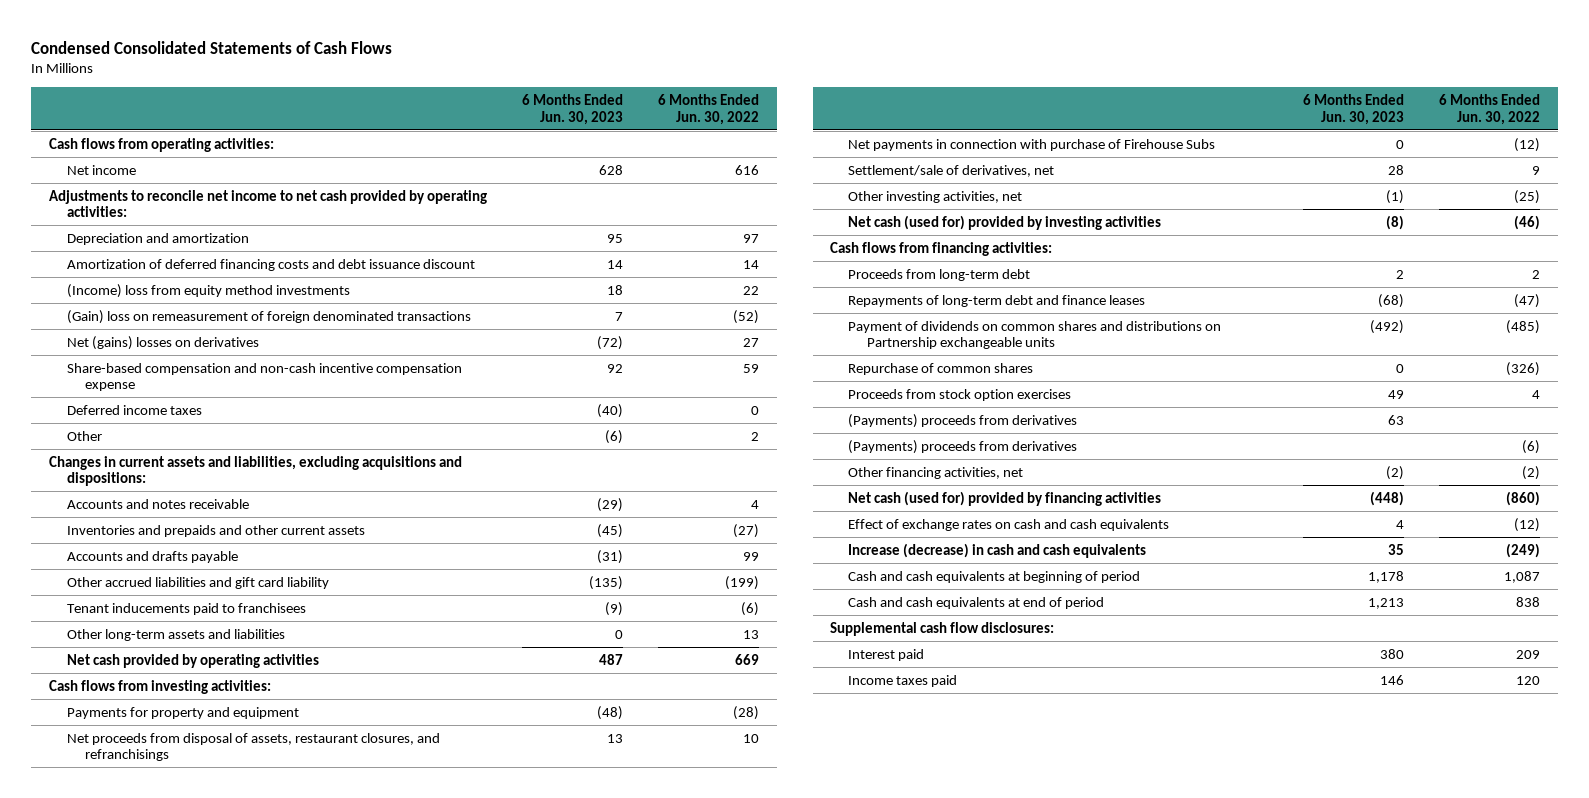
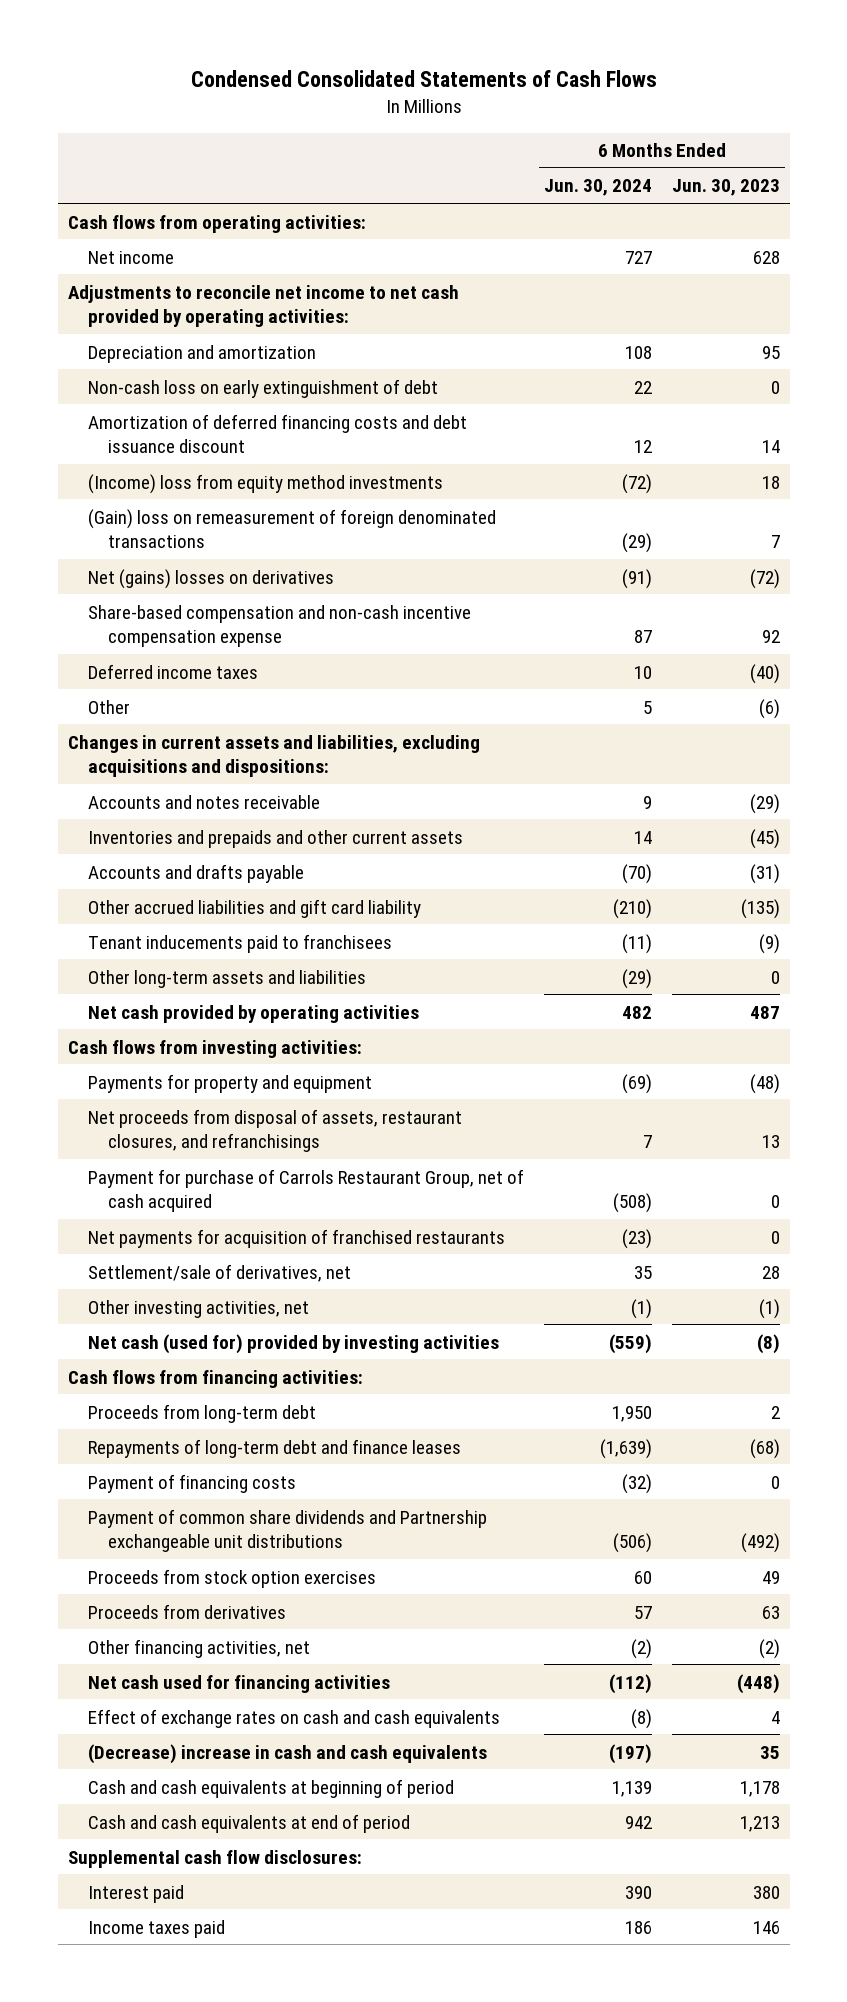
- | 6 Months Ended Jun. 30, 2023 | 6 Months Ended Jun. 30, 2022
+ | 6 Months Ended Jun. 30, 2024 | 6 Months Ended Jun. 30, 2023
+ Non-cash loss on early extinguishment of debt | 22 | 0
- Net payments in connection with purchase of Firehouse Subs | 0 | (12)
+ Payment for purchase of Carrols Restaurant Group, net of cash acquired | (508) | 0
+ Net payments for acquisition of franchised restaurants | (23) | 0
- Payment of dividends on common shares and distributions on Partnership exchangeable units | (492) | (485)
- Repurchase of common shares | 0 | (326)
+ Payment of financing costs | (32) | 0
+ Payment of common share dividends and Partnership exchangeable unit distributions | (506) | (492)
- (Payments) proceeds from derivatives | 63 |
- (Payments) proceeds from derivatives | | (6)
+ Proceeds from derivatives | 57 | 63
- Net cash (used for) provided by financing activities | (448) | (860)
+ Net cash used for financing activities | (112) | (448)
- Increase (decrease) in cash and cash equivalents | 35 | (249)
+ (Decrease) increase in cash and cash equivalents | (197) | 35

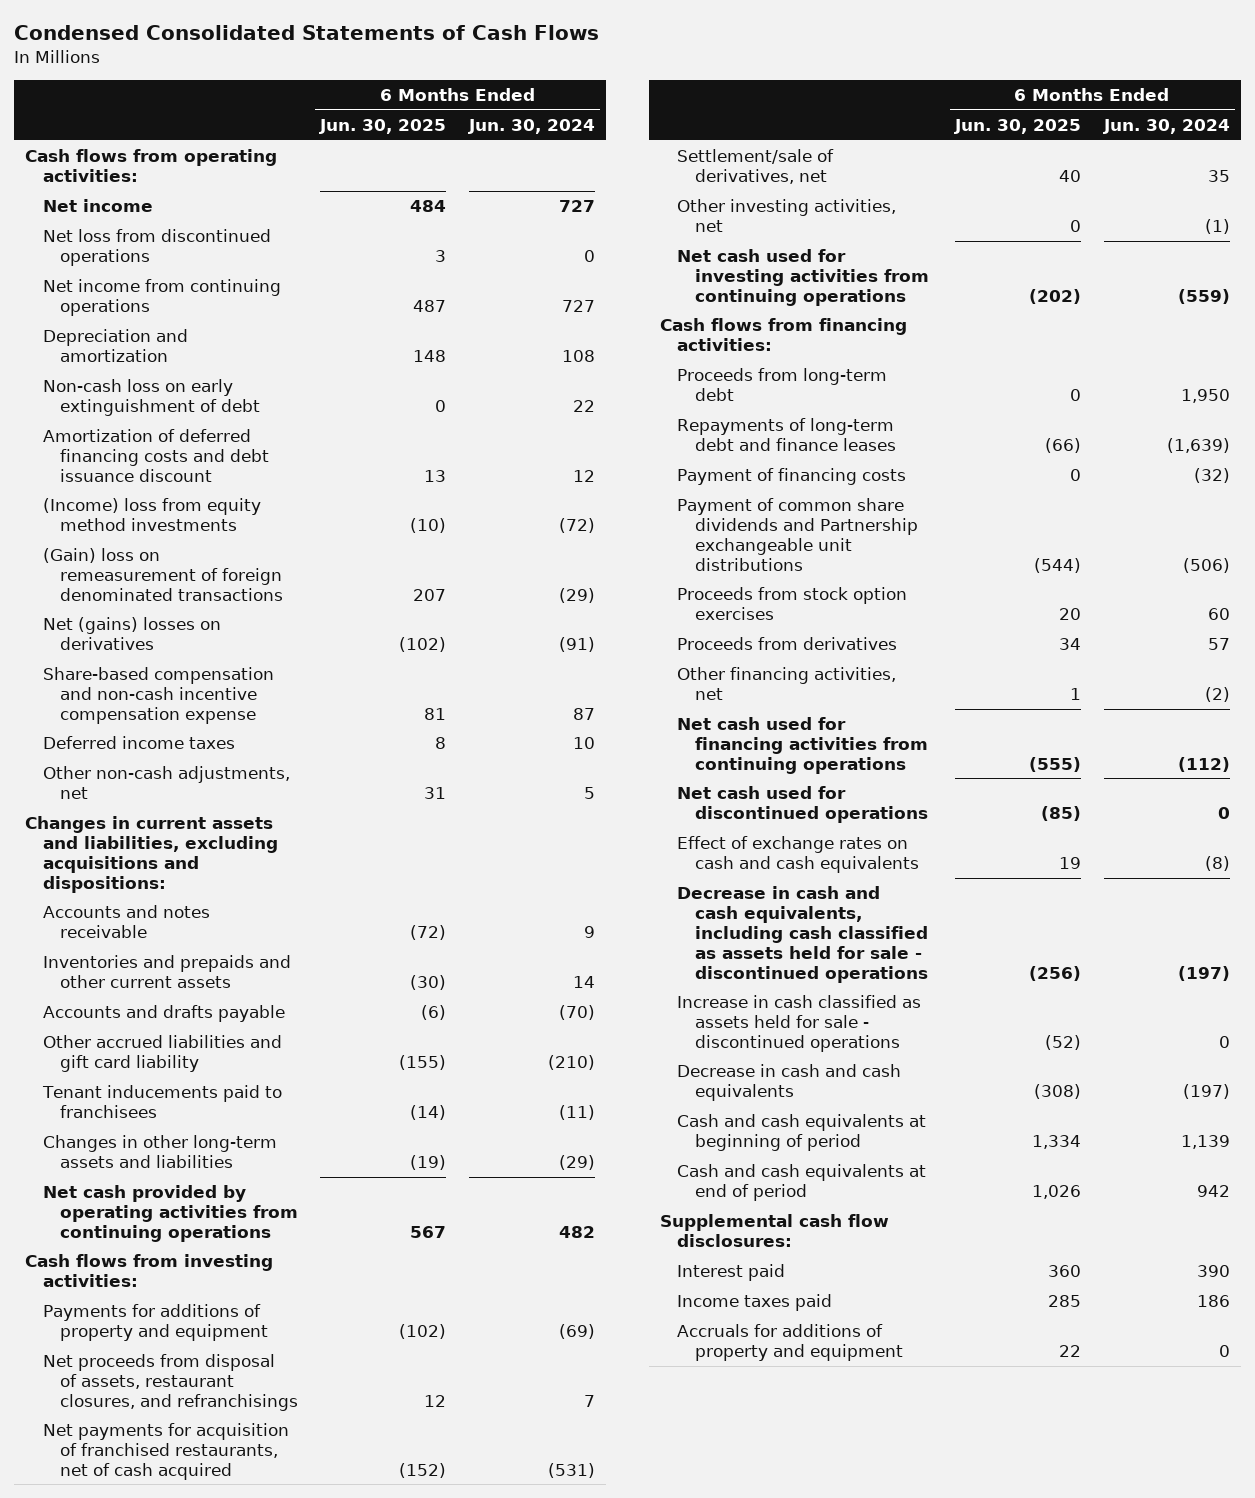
- | 6 Months Ended Jun. 30, 2024 | 6 Months Ended Jun. 30, 2023
+ | 6 Months Ended Jun. 30, 2025 | 6 Months Ended Jun. 30, 2024
- Adjustments to reconcile net income to net cash provided by operating activities:
+ Net loss from discontinued operations | 3 | 0
+ Net income from continuing operations | 487 | 727
- Other | 5 | (6)
+ Other non-cash adjustments, net | 31 | 5
- Other long-term assets and liabilities | (29) | 0
- Net cash provided by operating activities | 482 | 487
+ Changes in other long-term assets and liabilities | (19) | (29)
+ Net cash provided by operating activities from continuing operations | 567 | 482
- Payments for property and equipment | (69) | (48)
+ Payments for additions of property and equipment | (102) | (69)
- Payment for purchase of Carrols Restaurant Group, net of cash acquired | (508) | 0
- Net payments for acquisition of franchised restaurants | (23) | 0
+ Net payments for acquisition of franchised restaurants, net of cash acquired | (152) | (531)
- Net cash (used for) provided by investing activities | (559) | (8)
+ Net cash used for investing activities from continuing operations | (202) | (559)
- Net cash used for financing activities | (112) | (448)
+ Net cash used for financing activities from continuing operations | (555) | (112)
+ Net cash used for discontinued operations | (85) | 0
- (Decrease) increase in cash and cash equivalents | (197) | 35
+ Decrease in cash and cash equivalents, including cash classified as assets held for sale - discontinued operations | (256) | (197)
+ Increase in cash classified as assets held for sale - discontinued operations | (52) | 0
+ Decrease in cash and cash equivalents | (308) | (197)
+ Accruals for additions of property and equipment | 22 | 0

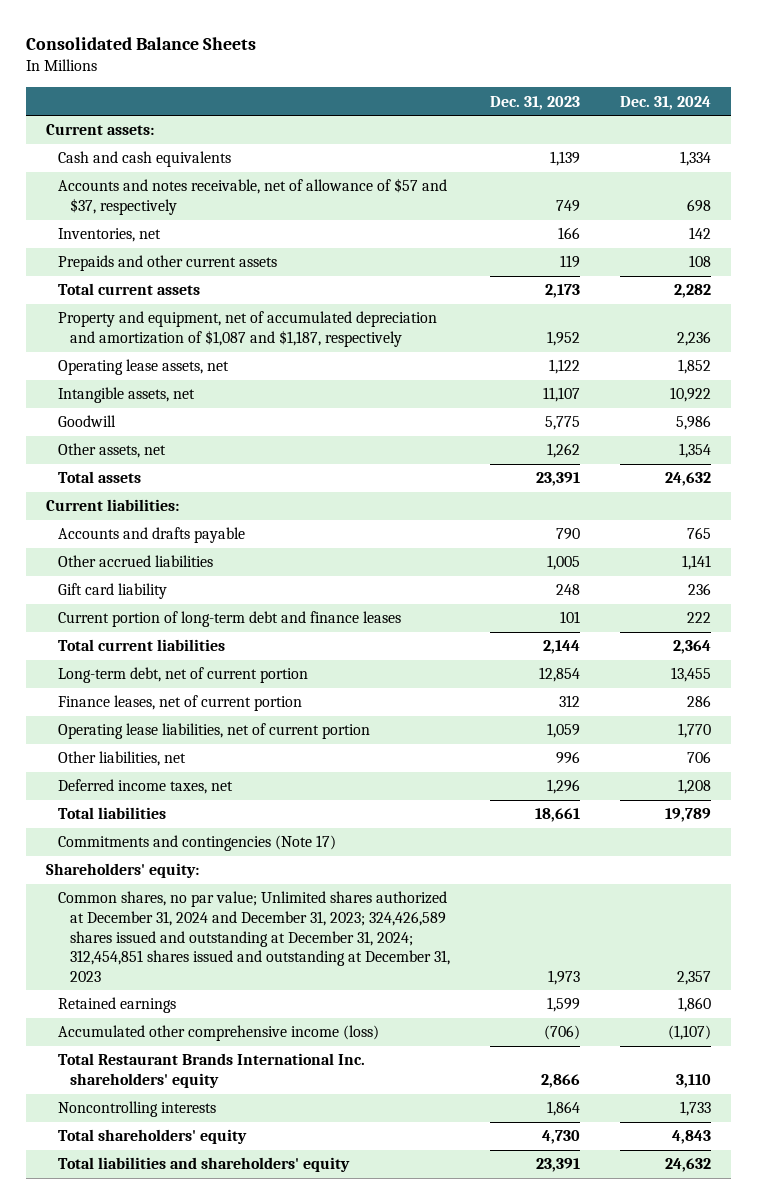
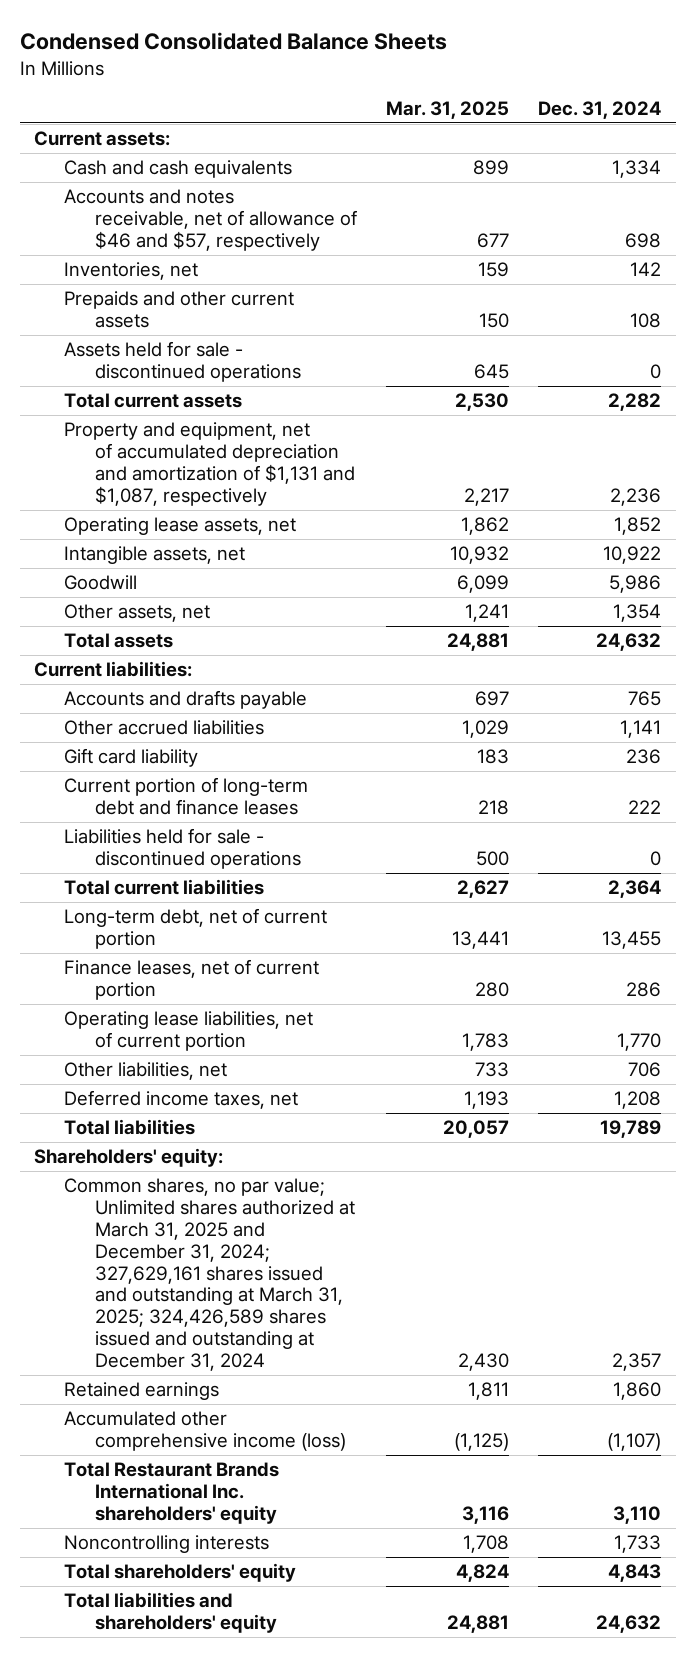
- Consolidated Balance Sheets
+ Condensed Consolidated Balance Sheets
- | Dec. 31, 2023 | Dec. 31, 2024
+ | Mar. 31, 2025 | Dec. 31, 2024
- Accounts and notes receivable, net of allowance of $57 and $37, respectively | 749 | 698
+ Accounts and notes receivable, net of allowance of $46 and $57, respectively | 677 | 698
+ Assets held for sale - discontinued operations | 645 | 0
- Property and equipment, net of accumulated depreciation and amortization of $1,087 and $1,187, respectively | 1,952 | 2,236
+ Property and equipment, net of accumulated depreciation and amortization of $1,131 and $1,087, respectively | 2,217 | 2,236
+ Liabilities held for sale - discontinued operations | 500 | 0
- Commitments and contingencies (Note 17)
- Common shares, no par value; Unlimited shares authorized at December 31, 2024 and December 31, 2023; 324,426,589 shares issued and outstanding at December 31, 2024; 312,454,851 shares issued and outstanding at December 31, 2023 | 1,973 | 2,357
+ Common shares, no par value; Unlimited shares authorized at March 31, 2025 and December 31, 2024; 327,629,161 shares issued and outstanding at March 31, 2025; 324,426,589 shares issued and outstanding at December 31, 2024 | 2,430 | 2,357

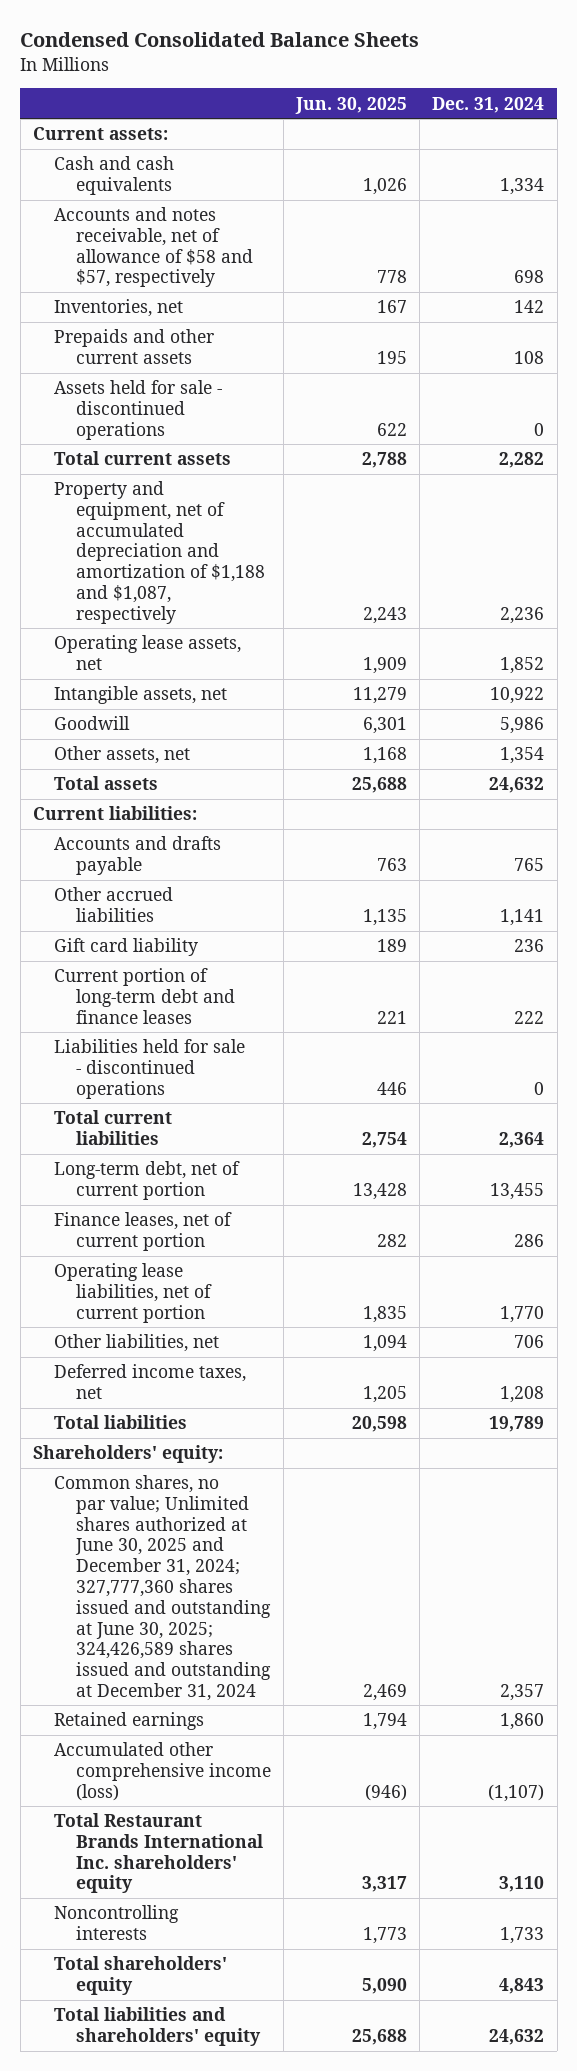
- | Mar. 31, 2025 | Dec. 31, 2024
+ | Jun. 30, 2025 | Dec. 31, 2024
- Accounts and notes receivable, net of allowance of $46 and $57, respectively | 677 | 698
+ Accounts and notes receivable, net of allowance of $58 and $57, respectively | 778 | 698
- Property and equipment, net of accumulated depreciation and amortization of $1,131 and $1,087, respectively | 2,217 | 2,236
+ Property and equipment, net of accumulated depreciation and amortization of $1,188 and $1,087, respectively | 2,243 | 2,236
- Common shares, no par value; Unlimited shares authorized at March 31, 2025 and December 31, 2024; 327,629,161 shares issued and outstanding at March 31, 2025; 324,426,589 shares issued and outstanding at December 31, 2024 | 2,430 | 2,357
+ Common shares, no par value; Unlimited shares authorized at June 30, 2025 and December 31, 2024; 327,777,360 shares issued and outstanding at June 30, 2025; 324,426,589 shares issued and outstanding at December 31, 2024 | 2,469 | 2,357

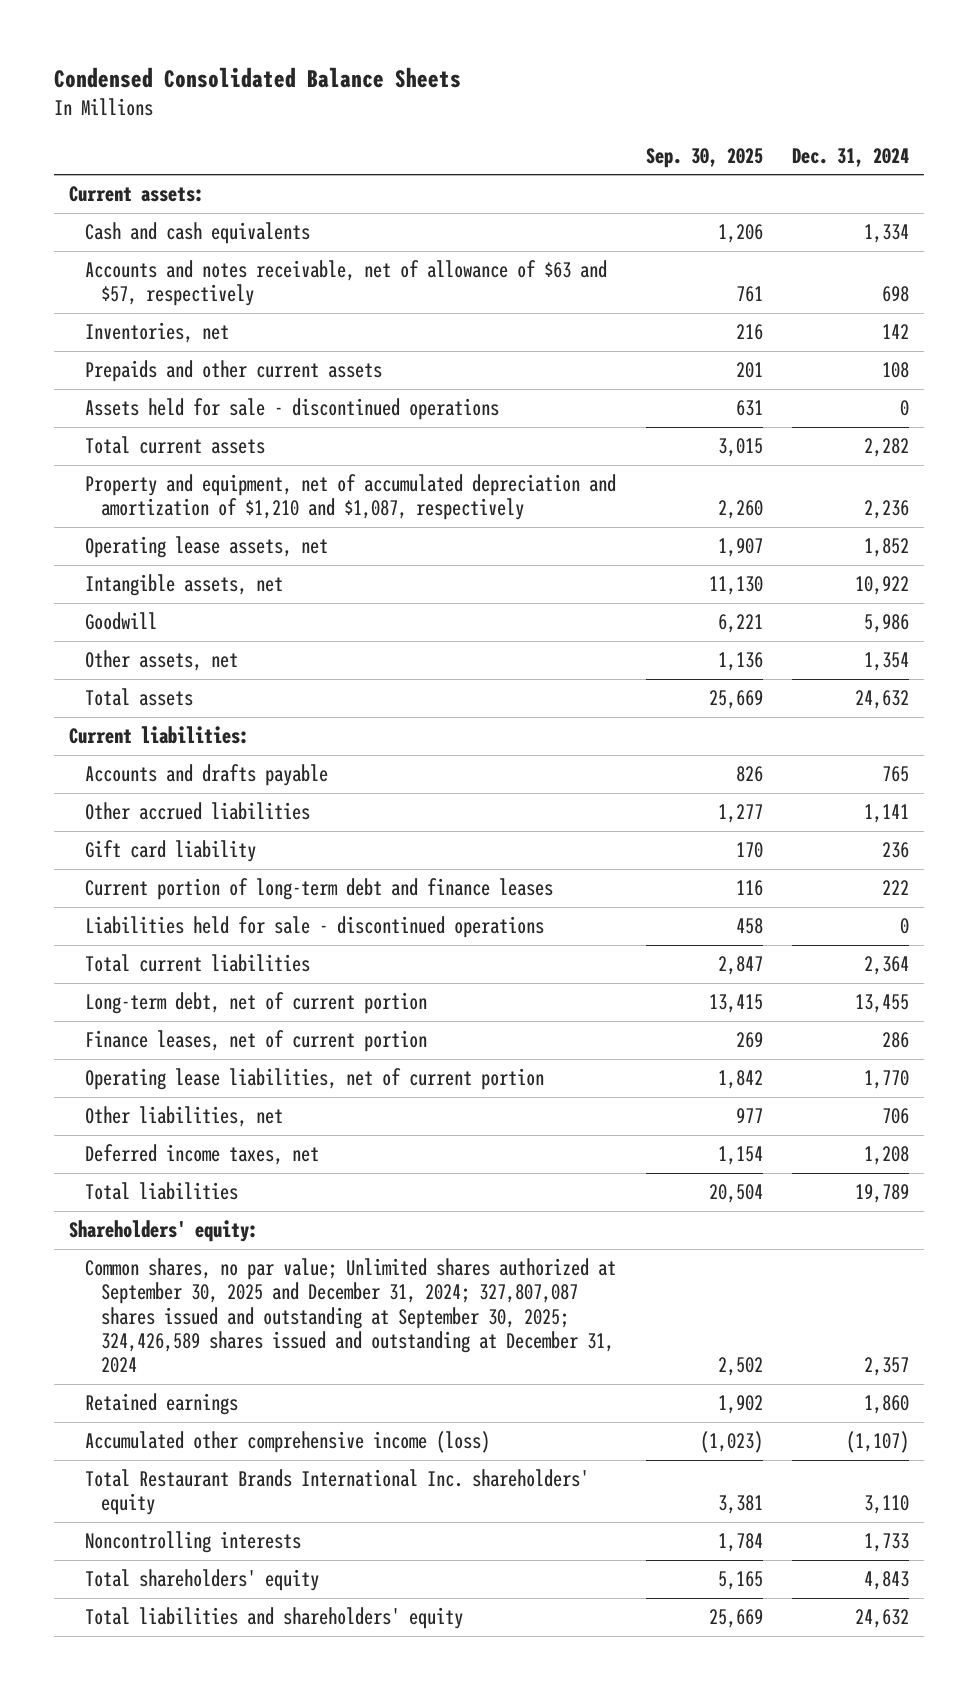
- | Jun. 30, 2025 | Dec. 31, 2024
+ | Sep. 30, 2025 | Dec. 31, 2024
- Accounts and notes receivable, net of allowance of $58 and $57, respectively | 778 | 698
+ Accounts and notes receivable, net of allowance of $63 and $57, respectively | 761 | 698
- Property and equipment, net of accumulated depreciation and amortization of $1,188 and $1,087, respectively | 2,243 | 2,236
+ Property and equipment, net of accumulated depreciation and amortization of $1,210 and $1,087, respectively | 2,260 | 2,236
- Common shares, no par value; Unlimited shares authorized at June 30, 2025 and December 31, 2024; 327,777,360 shares issued and outstanding at June 30, 2025; 324,426,589 shares issued and outstanding at December 31, 2024 | 2,469 | 2,357
+ Common shares, no par value; Unlimited shares authorized at September 30, 2025 and December 31, 2024; 327,807,087 shares issued and outstanding at September 30, 2025; 324,426,589 shares issued and outstanding at December 31, 2024 | 2,502 | 2,357

